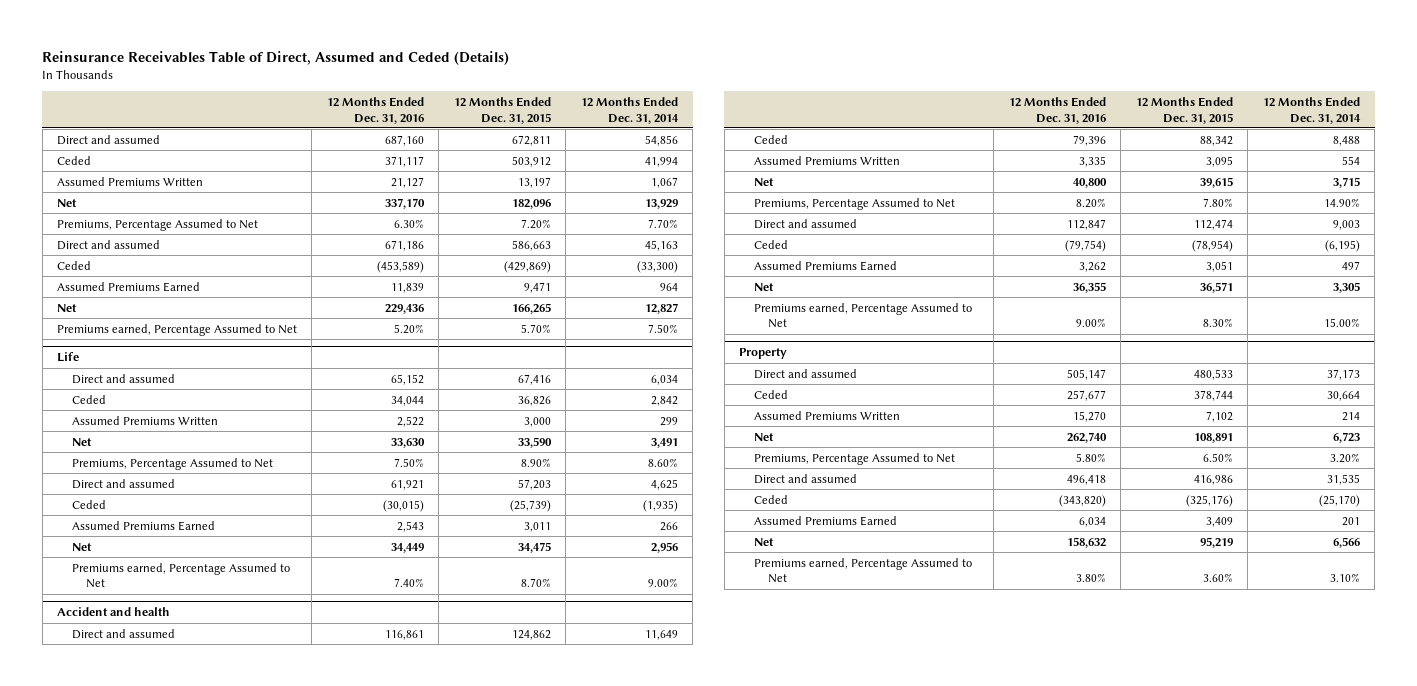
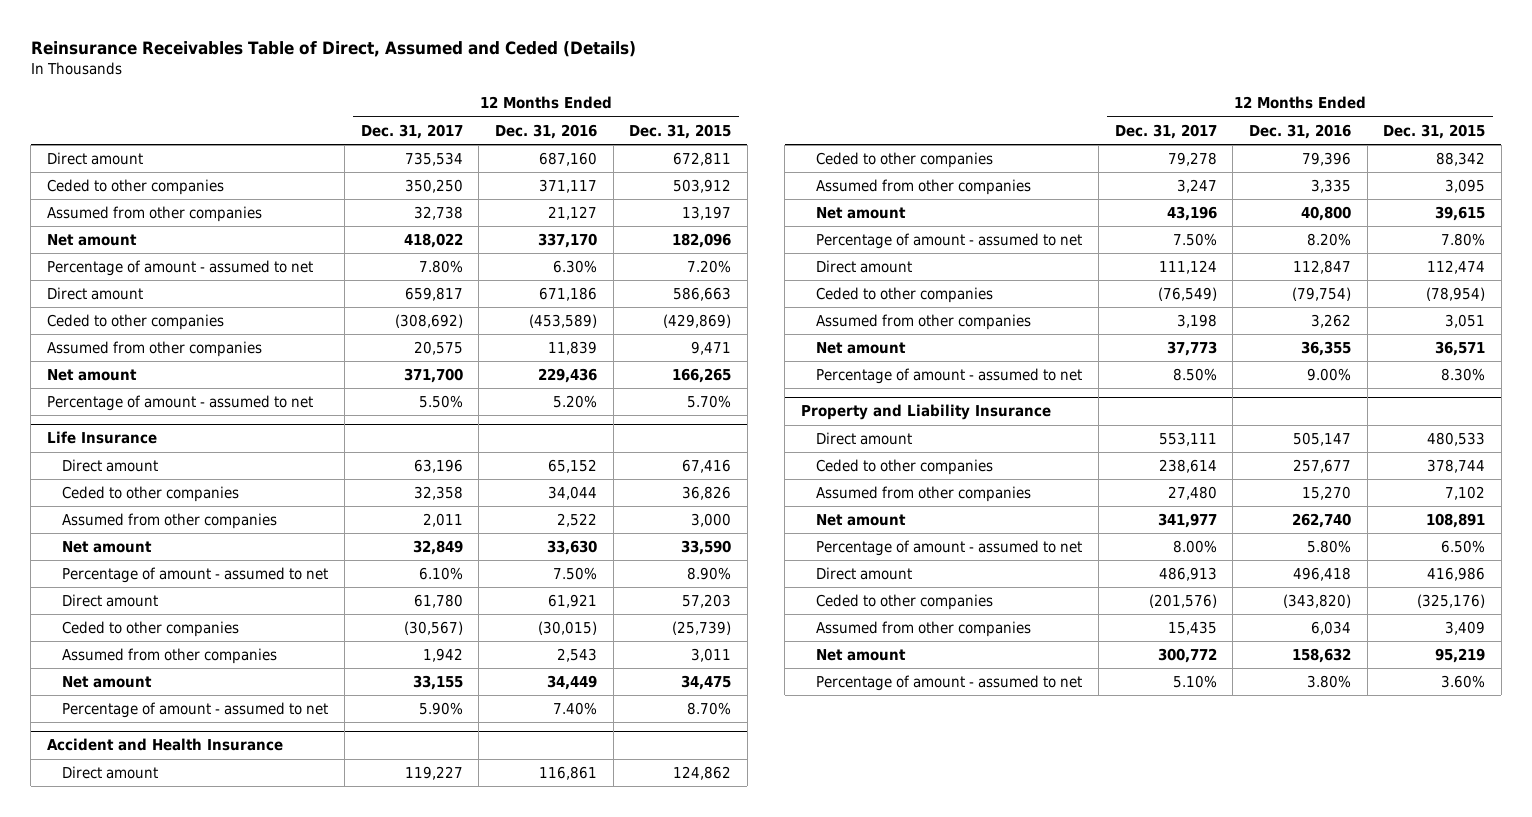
- | 12 Months Ended Dec. 31, 2016 | 12 Months Ended Dec. 31, 2015 | 12 Months Ended Dec. 31, 2014
+ | 12 Months Ended Dec. 31, 2017 | 12 Months Ended Dec. 31, 2016 | 12 Months Ended Dec. 31, 2015
- Direct and assumed | 687,160 | 672,811 | 54,856
- Ceded | 371,117 | 503,912 | 41,994
- Assumed Premiums Written | 21,127 | 13,197 | 1,067
- Net | 337,170 | 182,096 | 13,929
- Premiums, Percentage Assumed to Net | 6.30% | 7.20% | 7.70%
- Direct and assumed | 671,186 | 586,663 | 45,163
- Ceded | (453,589) | (429,869) | (33,300)
- Assumed Premiums Earned | 11,839 | 9,471 | 964
- Net | 229,436 | 166,265 | 12,827
- Premiums earned, Percentage Assumed to Net | 5.20% | 5.70% | 7.50%
- Life
- Direct and assumed | 65,152 | 67,416 | 6,034
- Ceded | 34,044 | 36,826 | 2,842
- Assumed Premiums Written | 2,522 | 3,000 | 299
- Net | 33,630 | 33,590 | 3,491
- Premiums, Percentage Assumed to Net | 7.50% | 8.90% | 8.60%
- Direct and assumed | 61,921 | 57,203 | 4,625
- Ceded | (30,015) | (25,739) | (1,935)
- Assumed Premiums Earned | 2,543 | 3,011 | 266
- Net | 34,449 | 34,475 | 2,956
- Premiums earned, Percentage Assumed to Net | 7.40% | 8.70% | 9.00%
- Accident and health
- Direct and assumed | 116,861 | 124,862 | 11,649
- Ceded | 79,396 | 88,342 | 8,488
- Assumed Premiums Written | 3,335 | 3,095 | 554
- Net | 40,800 | 39,615 | 3,715
- Premiums, Percentage Assumed to Net | 8.20% | 7.80% | 14.90%
- Direct and assumed | 112,847 | 112,474 | 9,003
- Ceded | (79,754) | (78,954) | (6,195)
- Assumed Premiums Earned | 3,262 | 3,051 | 497
- Net | 36,355 | 36,571 | 3,305
- Premiums earned, Percentage Assumed to Net | 9.00% | 8.30% | 15.00%
- Property
- Direct and assumed | 505,147 | 480,533 | 37,173
- Ceded | 257,677 | 378,744 | 30,664
- Assumed Premiums Written | 15,270 | 7,102 | 214
- Net | 262,740 | 108,891 | 6,723
- Premiums, Percentage Assumed to Net | 5.80% | 6.50% | 3.20%
- Direct and assumed | 496,418 | 416,986 | 31,535
- Ceded | (343,820) | (325,176) | (25,170)
- Assumed Premiums Earned | 6,034 | 3,409 | 201
- Net | 158,632 | 95,219 | 6,566
- Premiums earned, Percentage Assumed to Net | 3.80% | 3.60% | 3.10%
+ Direct amount | 735,534 | 687,160 | 672,811
+ Ceded to other companies | 350,250 | 371,117 | 503,912
+ Assumed from other companies | 32,738 | 21,127 | 13,197
+ Net amount | 418,022 | 337,170 | 182,096
+ Percentage of amount - assumed to net | 7.80% | 6.30% | 7.20%
+ Direct amount | 659,817 | 671,186 | 586,663
+ Ceded to other companies | (308,692) | (453,589) | (429,869)
+ Assumed from other companies | 20,575 | 11,839 | 9,471
+ Net amount | 371,700 | 229,436 | 166,265
+ Percentage of amount - assumed to net | 5.50% | 5.20% | 5.70%
+ Life Insurance
+ Direct amount | 63,196 | 65,152 | 67,416
+ Ceded to other companies | 32,358 | 34,044 | 36,826
+ Assumed from other companies | 2,011 | 2,522 | 3,000
+ Net amount | 32,849 | 33,630 | 33,590
+ Percentage of amount - assumed to net | 6.10% | 7.50% | 8.90%
+ Direct amount | 61,780 | 61,921 | 57,203
+ Ceded to other companies | (30,567) | (30,015) | (25,739)
+ Assumed from other companies | 1,942 | 2,543 | 3,011
+ Net amount | 33,155 | 34,449 | 34,475
+ Percentage of amount - assumed to net | 5.90% | 7.40% | 8.70%
+ Accident and Health Insurance
+ Direct amount | 119,227 | 116,861 | 124,862
+ Ceded to other companies | 79,278 | 79,396 | 88,342
+ Assumed from other companies | 3,247 | 3,335 | 3,095
+ Net amount | 43,196 | 40,800 | 39,615
+ Percentage of amount - assumed to net | 7.50% | 8.20% | 7.80%
+ Direct amount | 111,124 | 112,847 | 112,474
+ Ceded to other companies | (76,549) | (79,754) | (78,954)
+ Assumed from other companies | 3,198 | 3,262 | 3,051
+ Net amount | 37,773 | 36,355 | 36,571
+ Percentage of amount - assumed to net | 8.50% | 9.00% | 8.30%
+ Property and Liability Insurance
+ Direct amount | 553,111 | 505,147 | 480,533
+ Ceded to other companies | 238,614 | 257,677 | 378,744
+ Assumed from other companies | 27,480 | 15,270 | 7,102
+ Net amount | 341,977 | 262,740 | 108,891
+ Percentage of amount - assumed to net | 8.00% | 5.80% | 6.50%
+ Direct amount | 486,913 | 496,418 | 416,986
+ Ceded to other companies | (201,576) | (343,820) | (325,176)
+ Assumed from other companies | 15,435 | 6,034 | 3,409
+ Net amount | 300,772 | 158,632 | 95,219
+ Percentage of amount - assumed to net | 5.10% | 3.80% | 3.60%

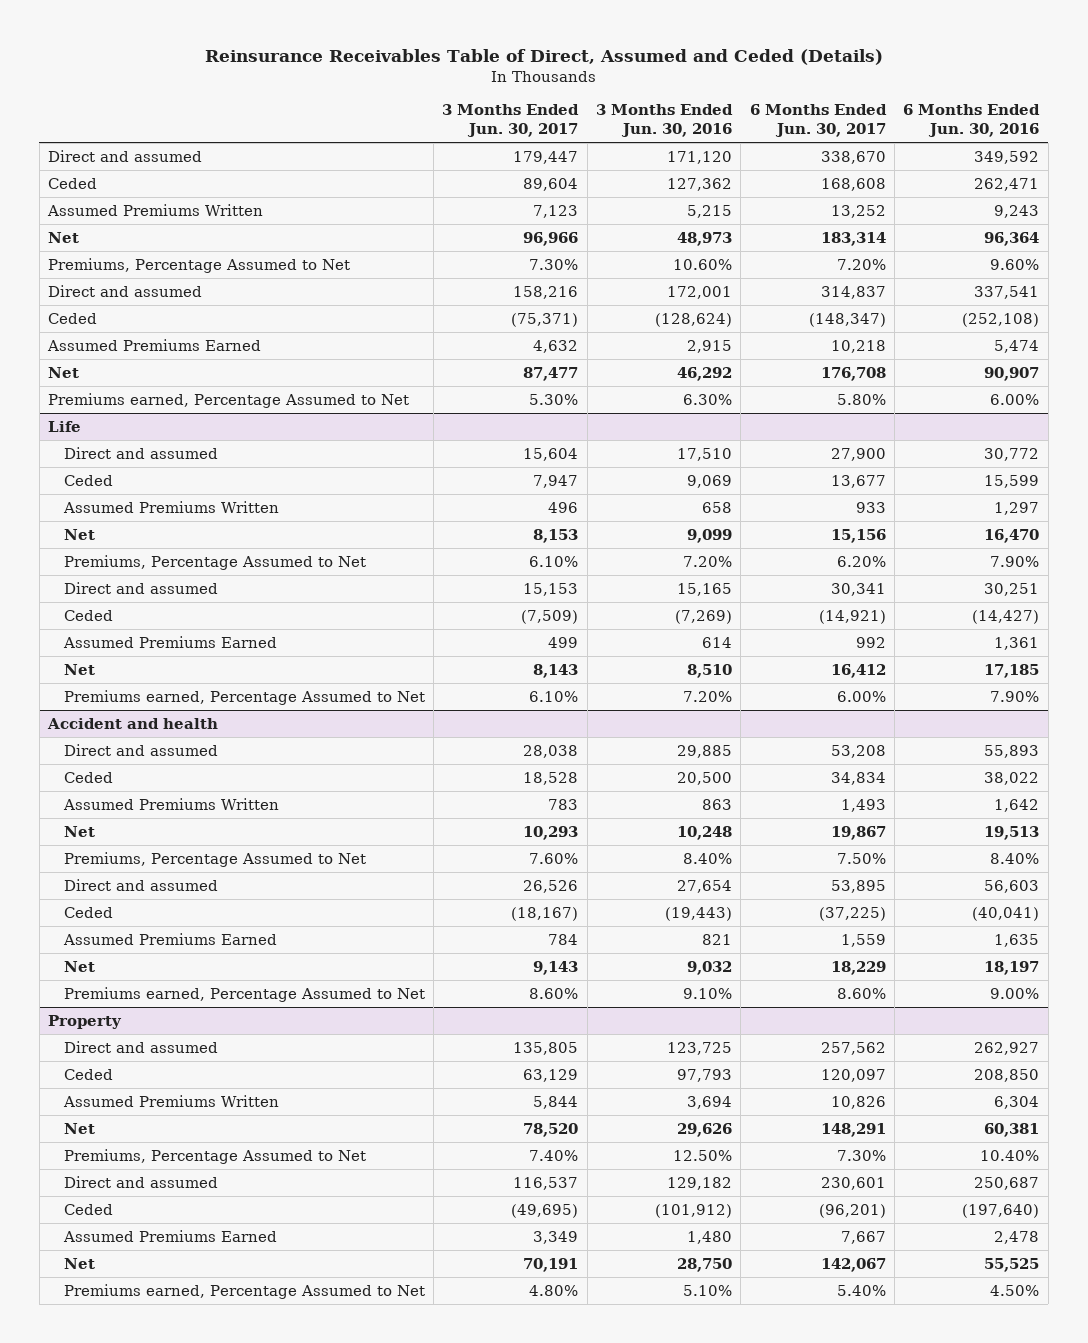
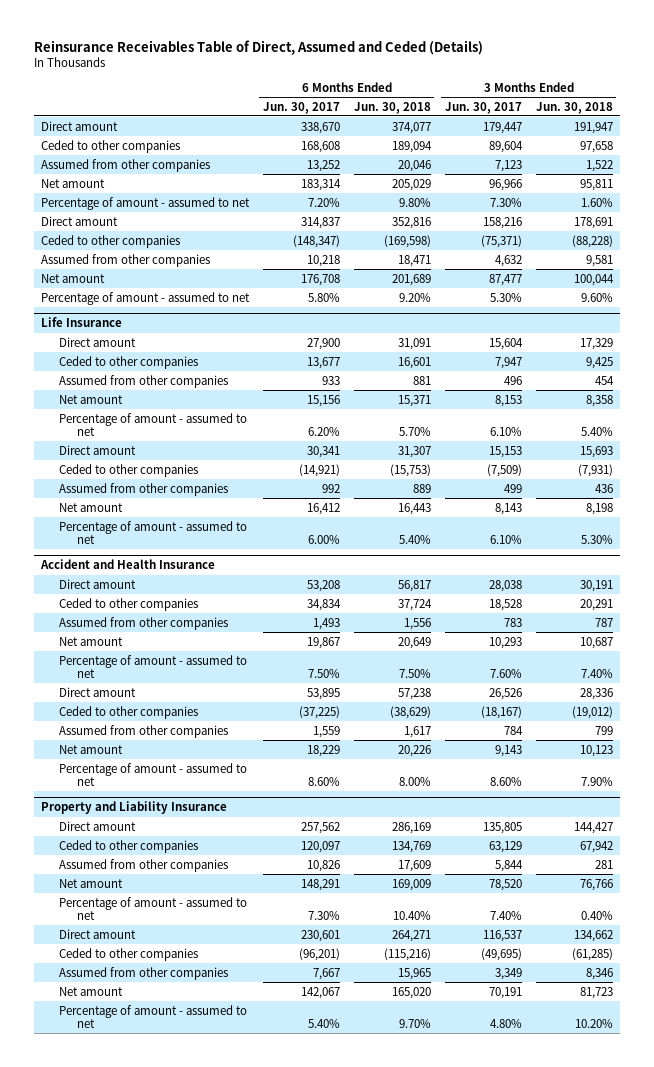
- | 3 Months Ended Jun. 30, 2017 | 3 Months Ended Jun. 30, 2016 | 6 Months Ended Jun. 30, 2017 | 6 Months Ended Jun. 30, 2016
+ | 6 Months Ended Jun. 30, 2017 | 6 Months Ended Jun. 30, 2018 | 3 Months Ended Jun. 30, 2017 | 3 Months Ended Jun. 30, 2018
- Direct and assumed | 179,447 | 171,120 | 338,670 | 349,592
- Ceded | 89,604 | 127,362 | 168,608 | 262,471
- Assumed Premiums Written | 7,123 | 5,215 | 13,252 | 9,243
- Net | 96,966 | 48,973 | 183,314 | 96,364
- Premiums, Percentage Assumed to Net | 7.30% | 10.60% | 7.20% | 9.60%
- Direct and assumed | 158,216 | 172,001 | 314,837 | 337,541
- Ceded | (75,371) | (128,624) | (148,347) | (252,108)
- Assumed Premiums Earned | 4,632 | 2,915 | 10,218 | 5,474
- Net | 87,477 | 46,292 | 176,708 | 90,907
- Premiums earned, Percentage Assumed to Net | 5.30% | 6.30% | 5.80% | 6.00%
- Life
- Direct and assumed | 15,604 | 17,510 | 27,900 | 30,772
- Ceded | 7,947 | 9,069 | 13,677 | 15,599
- Assumed Premiums Written | 496 | 658 | 933 | 1,297
- Net | 8,153 | 9,099 | 15,156 | 16,470
- Premiums, Percentage Assumed to Net | 6.10% | 7.20% | 6.20% | 7.90%
- Direct and assumed | 15,153 | 15,165 | 30,341 | 30,251
- Ceded | (7,509) | (7,269) | (14,921) | (14,427)
- Assumed Premiums Earned | 499 | 614 | 992 | 1,361
- Net | 8,143 | 8,510 | 16,412 | 17,185
- Premiums earned, Percentage Assumed to Net | 6.10% | 7.20% | 6.00% | 7.90%
- Accident and health
- Direct and assumed | 28,038 | 29,885 | 53,208 | 55,893
- Ceded | 18,528 | 20,500 | 34,834 | 38,022
- Assumed Premiums Written | 783 | 863 | 1,493 | 1,642
- Net | 10,293 | 10,248 | 19,867 | 19,513
- Premiums, Percentage Assumed to Net | 7.60% | 8.40% | 7.50% | 8.40%
- Direct and assumed | 26,526 | 27,654 | 53,895 | 56,603
- Ceded | (18,167) | (19,443) | (37,225) | (40,041)
- Assumed Premiums Earned | 784 | 821 | 1,559 | 1,635
- Net | 9,143 | 9,032 | 18,229 | 18,197
- Premiums earned, Percentage Assumed to Net | 8.60% | 9.10% | 8.60% | 9.00%
- Property
- Direct and assumed | 135,805 | 123,725 | 257,562 | 262,927
- Ceded | 63,129 | 97,793 | 120,097 | 208,850
- Assumed Premiums Written | 5,844 | 3,694 | 10,826 | 6,304
- Net | 78,520 | 29,626 | 148,291 | 60,381
- Premiums, Percentage Assumed to Net | 7.40% | 12.50% | 7.30% | 10.40%
- Direct and assumed | 116,537 | 129,182 | 230,601 | 250,687
- Ceded | (49,695) | (101,912) | (96,201) | (197,640)
- Assumed Premiums Earned | 3,349 | 1,480 | 7,667 | 2,478
- Net | 70,191 | 28,750 | 142,067 | 55,525
- Premiums earned, Percentage Assumed to Net | 4.80% | 5.10% | 5.40% | 4.50%
+ Direct amount | 338,670 | 374,077 | 179,447 | 191,947
+ Ceded to other companies | 168,608 | 189,094 | 89,604 | 97,658
+ Assumed from other companies | 13,252 | 20,046 | 7,123 | 1,522
+ Net amount | 183,314 | 205,029 | 96,966 | 95,811
+ Percentage of amount - assumed to net | 7.20% | 9.80% | 7.30% | 1.60%
+ Direct amount | 314,837 | 352,816 | 158,216 | 178,691
+ Ceded to other companies | (148,347) | (169,598) | (75,371) | (88,228)
+ Assumed from other companies | 10,218 | 18,471 | 4,632 | 9,581
+ Net amount | 176,708 | 201,689 | 87,477 | 100,044
+ Percentage of amount - assumed to net | 5.80% | 9.20% | 5.30% | 9.60%
+ Life Insurance
+ Direct amount | 27,900 | 31,091 | 15,604 | 17,329
+ Ceded to other companies | 13,677 | 16,601 | 7,947 | 9,425
+ Assumed from other companies | 933 | 881 | 496 | 454
+ Net amount | 15,156 | 15,371 | 8,153 | 8,358
+ Percentage of amount - assumed to net | 6.20% | 5.70% | 6.10% | 5.40%
+ Direct amount | 30,341 | 31,307 | 15,153 | 15,693
+ Ceded to other companies | (14,921) | (15,753) | (7,509) | (7,931)
+ Assumed from other companies | 992 | 889 | 499 | 436
+ Net amount | 16,412 | 16,443 | 8,143 | 8,198
+ Percentage of amount - assumed to net | 6.00% | 5.40% | 6.10% | 5.30%
+ Accident and Health Insurance
+ Direct amount | 53,208 | 56,817 | 28,038 | 30,191
+ Ceded to other companies | 34,834 | 37,724 | 18,528 | 20,291
+ Assumed from other companies | 1,493 | 1,556 | 783 | 787
+ Net amount | 19,867 | 20,649 | 10,293 | 10,687
+ Percentage of amount - assumed to net | 7.50% | 7.50% | 7.60% | 7.40%
+ Direct amount | 53,895 | 57,238 | 26,526 | 28,336
+ Ceded to other companies | (37,225) | (38,629) | (18,167) | (19,012)
+ Assumed from other companies | 1,559 | 1,617 | 784 | 799
+ Net amount | 18,229 | 20,226 | 9,143 | 10,123
+ Percentage of amount - assumed to net | 8.60% | 8.00% | 8.60% | 7.90%
+ Property and Liability Insurance
+ Direct amount | 257,562 | 286,169 | 135,805 | 144,427
+ Ceded to other companies | 120,097 | 134,769 | 63,129 | 67,942
+ Assumed from other companies | 10,826 | 17,609 | 5,844 | 281
+ Net amount | 148,291 | 169,009 | 78,520 | 76,766
+ Percentage of amount - assumed to net | 7.30% | 10.40% | 7.40% | 0.40%
+ Direct amount | 230,601 | 264,271 | 116,537 | 134,662
+ Ceded to other companies | (96,201) | (115,216) | (49,695) | (61,285)
+ Assumed from other companies | 7,667 | 15,965 | 3,349 | 8,346
+ Net amount | 142,067 | 165,020 | 70,191 | 81,723
+ Percentage of amount - assumed to net | 5.40% | 9.70% | 4.80% | 10.20%

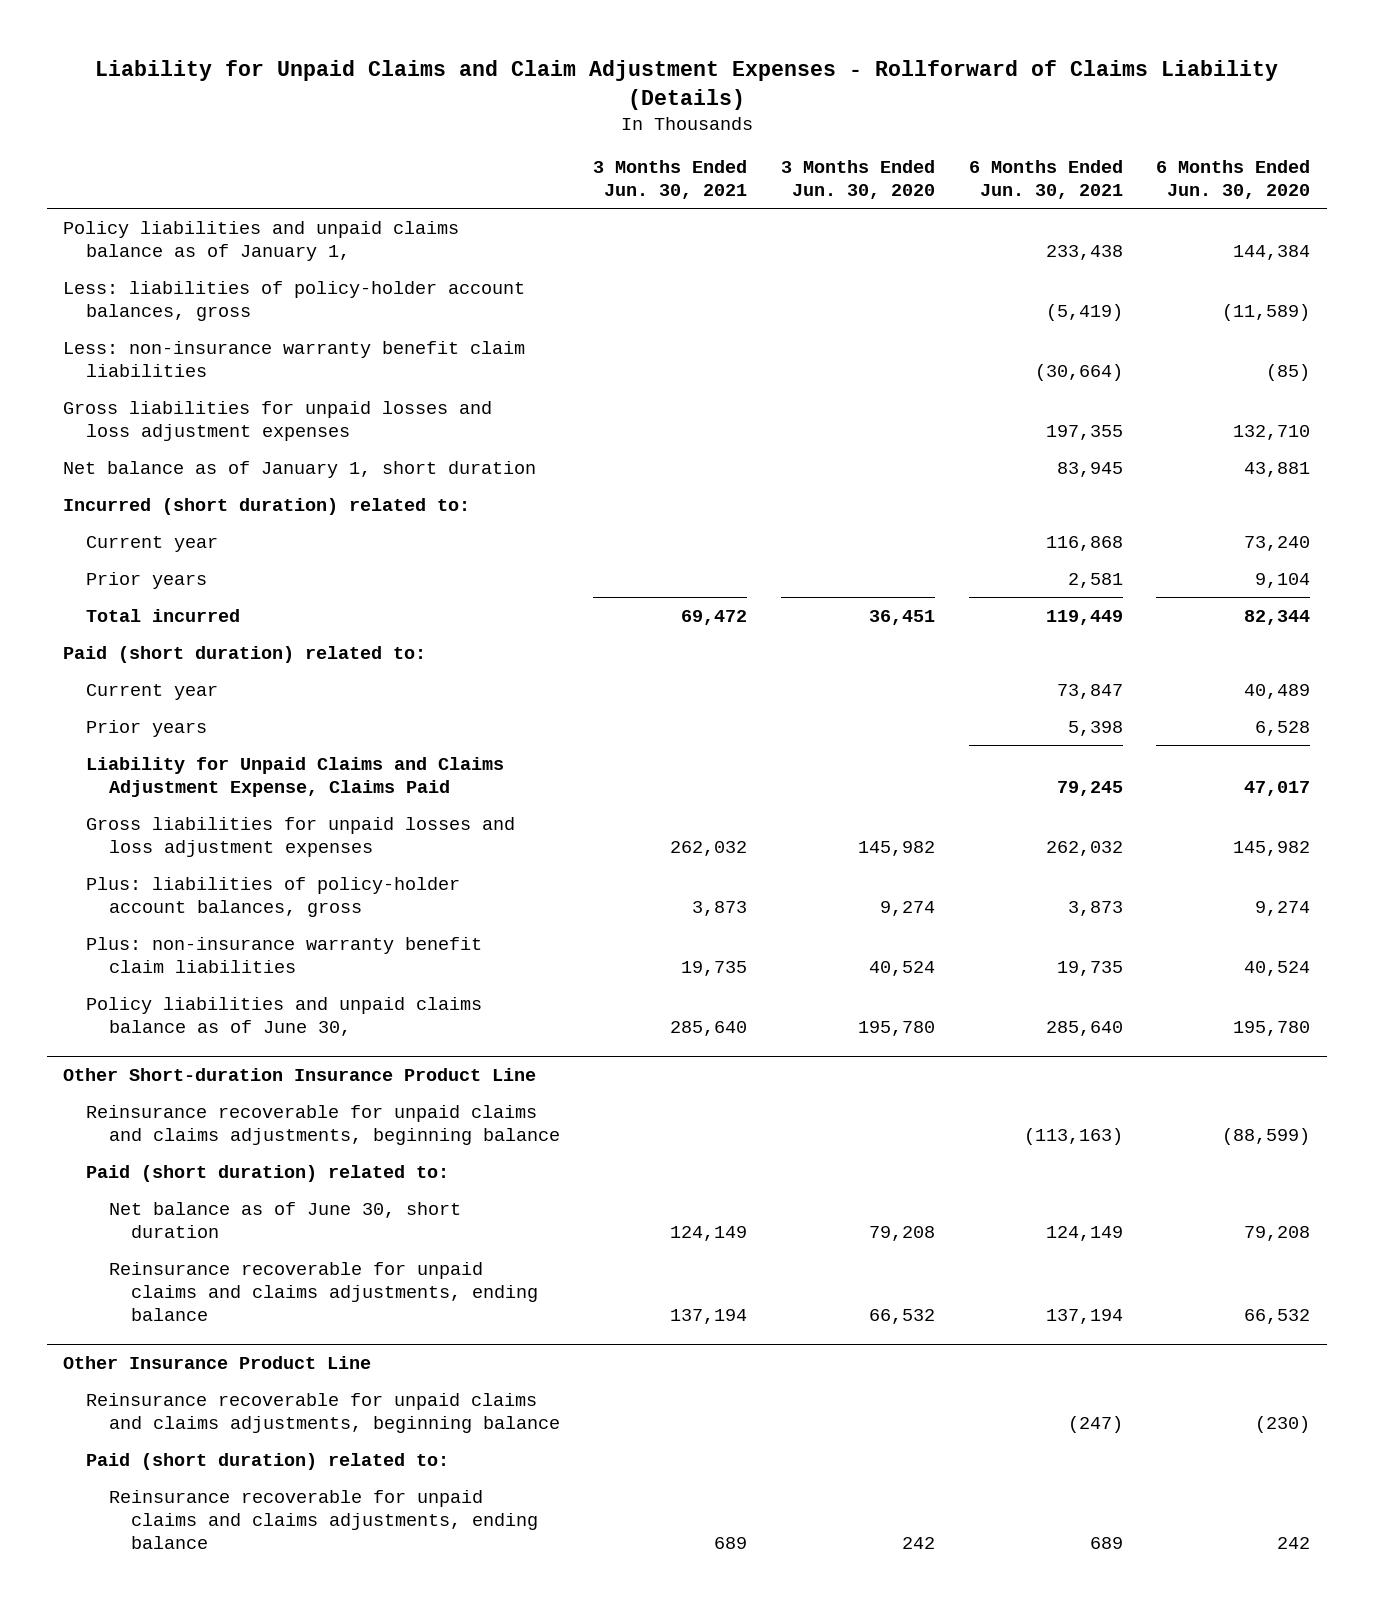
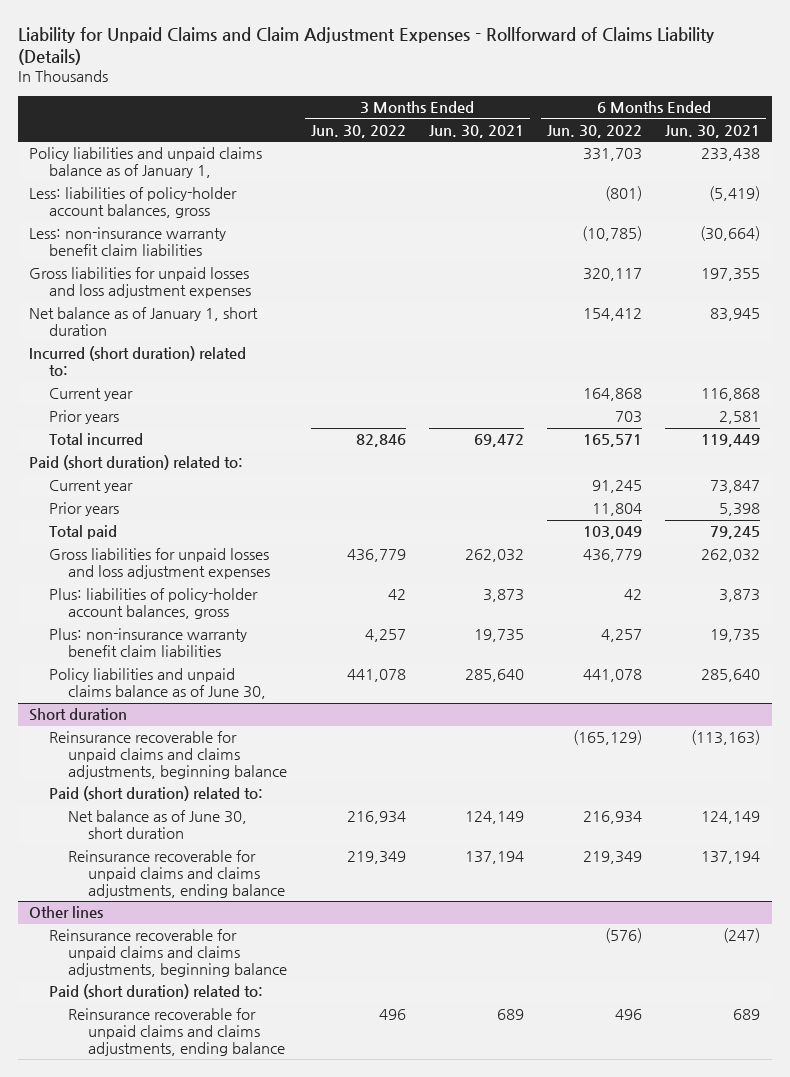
- | 3 Months Ended Jun. 30, 2021 | 3 Months Ended Jun. 30, 2020 | 6 Months Ended Jun. 30, 2021 | 6 Months Ended Jun. 30, 2020
+ | 3 Months Ended Jun. 30, 2022 | 3 Months Ended Jun. 30, 2021 | 6 Months Ended Jun. 30, 2022 | 6 Months Ended Jun. 30, 2021
- Liability for Unpaid Claims and Claims Adjustment Expense, Claims Paid | | | 79,245 | 47,017
+ Total paid | | | 103,049 | 79,245
- Other Short-duration Insurance Product Line
+ Short duration
- Other Insurance Product Line
+ Other lines

